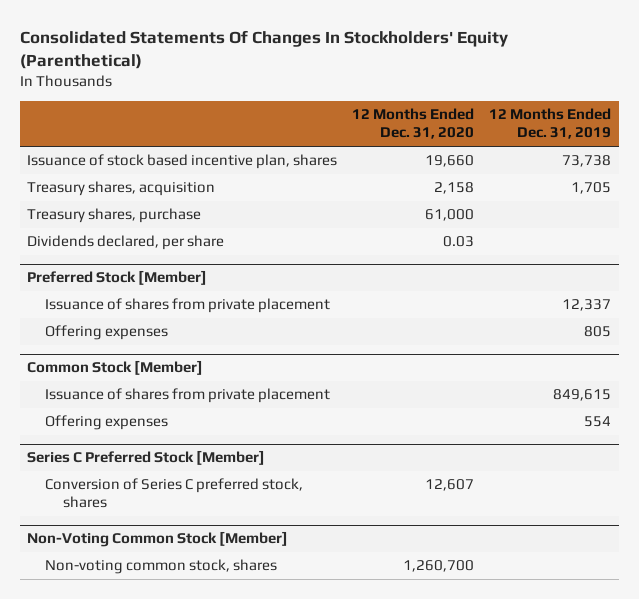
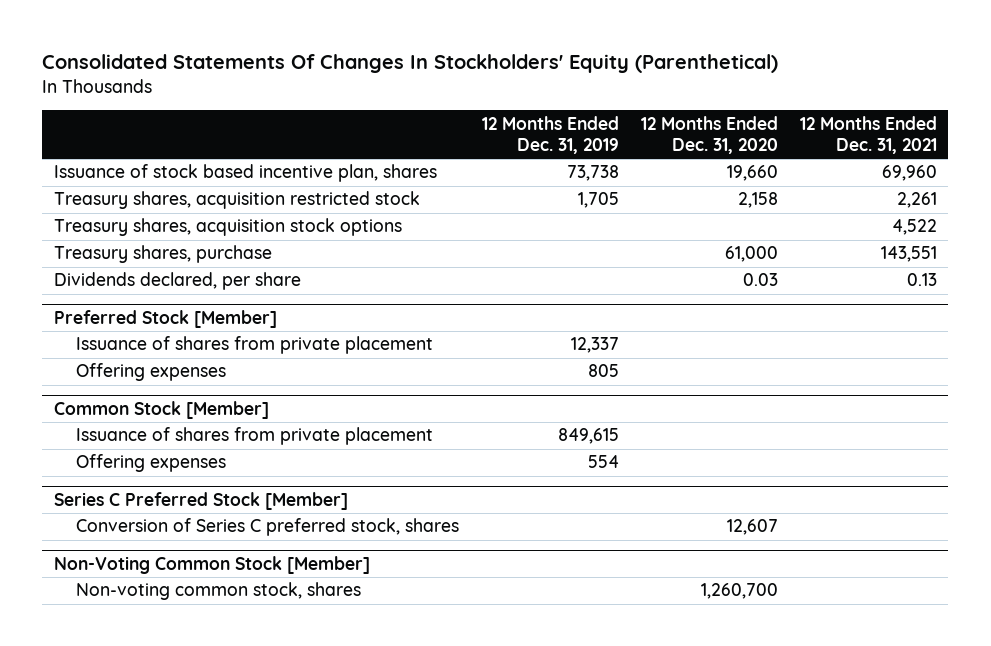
- | 12 Months Ended Dec. 31, 2020 | 12 Months Ended Dec. 31, 2019
+ | 12 Months Ended Dec. 31, 2019 | 12 Months Ended Dec. 31, 2020 | 12 Months Ended Dec. 31, 2021
- Treasury shares, acquisition | 2,158 | 1,705
+ Treasury shares, acquisition restricted stock | 1,705 | 2,158 | 2,261
+ Treasury shares, acquisition stock options | | | 4,522

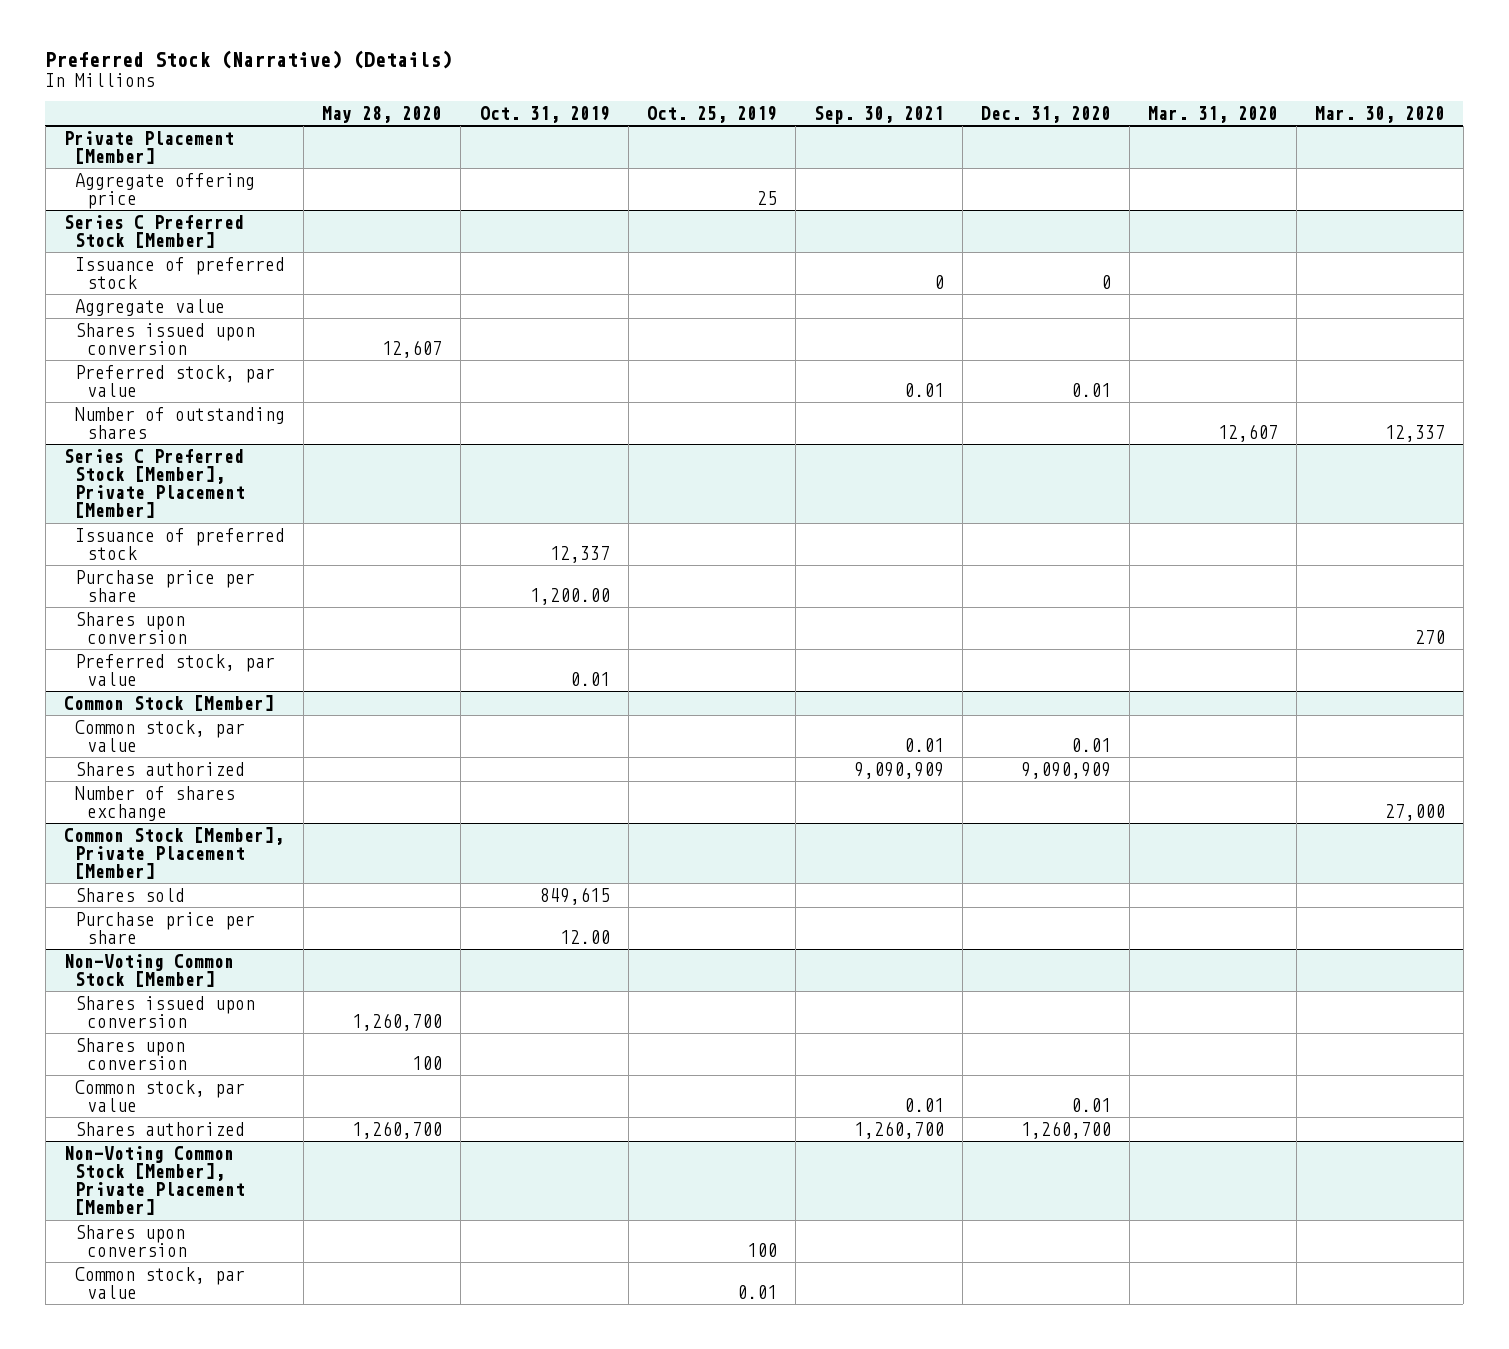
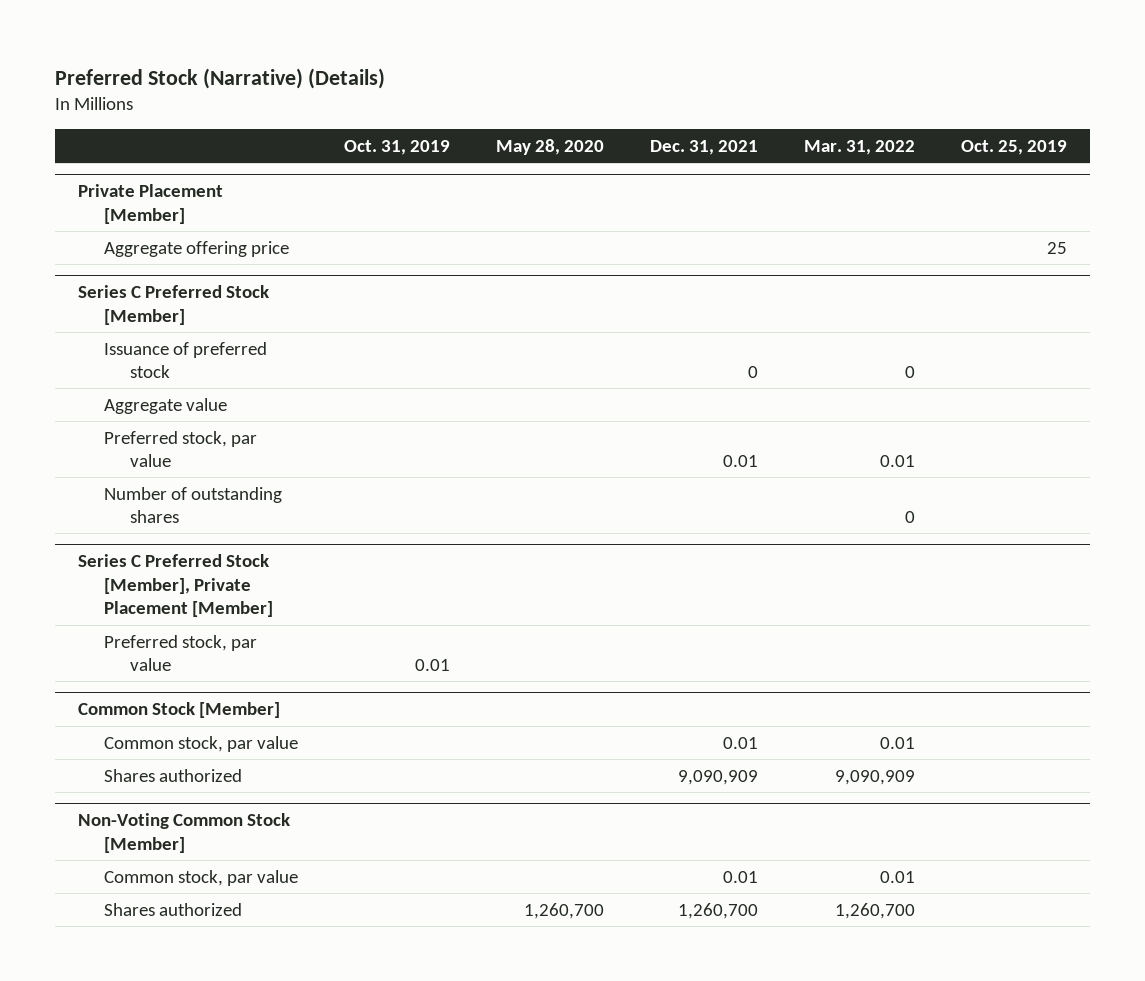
- | May 28, 2020 | Oct. 31, 2019 | Oct. 25, 2019 | Sep. 30, 2021 | Dec. 31, 2020 | Mar. 31, 2020 | Mar. 30, 2020
+ | Oct. 31, 2019 | May 28, 2020 | Dec. 31, 2021 | Mar. 31, 2022 | Oct. 25, 2019
@ Series C Preferred Stock [Member]
- Shares issued upon conversion | 12,607 | | | | | |
@ Series C Preferred Stock [Member], Private Placement [Member]
- Issuance of preferred stock | | 12,337 | | | | |
- Purchase price per share | | 1,200.00 | | | | |
- Shares upon conversion | | | | | | | 270
@ Common Stock [Member]
- Number of shares exchange | | | | | | | 27,000
- Common Stock [Member], Private Placement [Member]
- Shares sold | | 849,615 | | | | |
- Purchase price per share | | 12.00 | | | | |
@ Non-Voting Common Stock [Member]
- Shares issued upon conversion | 1,260,700 | | | | | |
- Shares upon conversion | 100 | | | | | |
- Non-Voting Common Stock [Member], Private Placement [Member]
- Shares upon conversion | | | 100 | | | |
- Common stock, par value | | | 0.01 | | | |

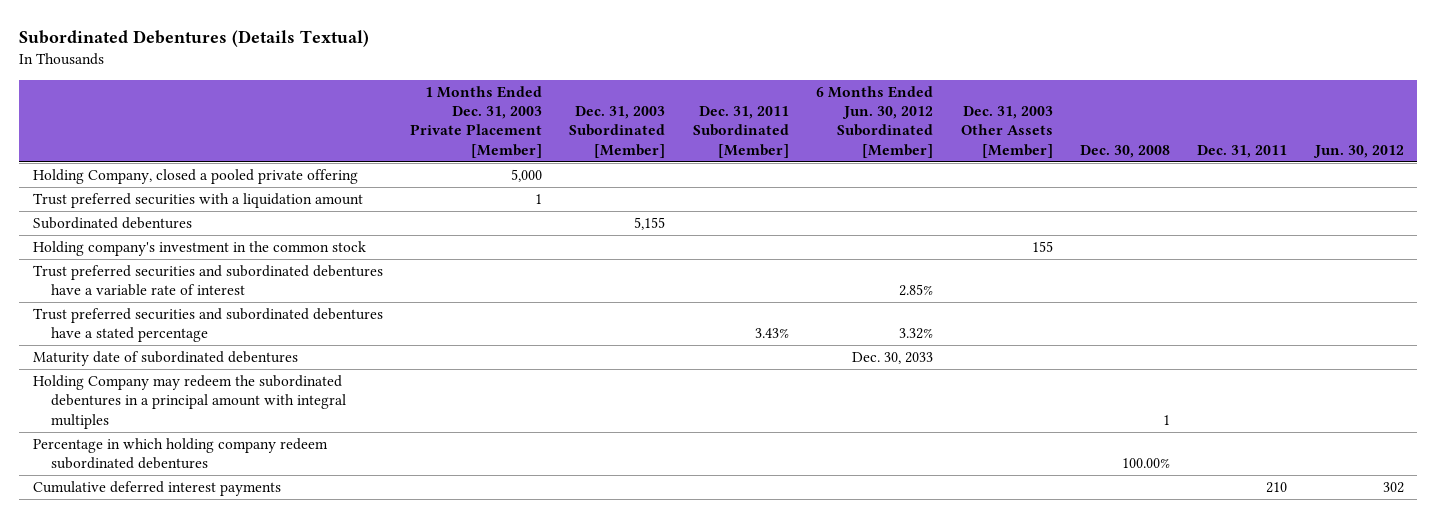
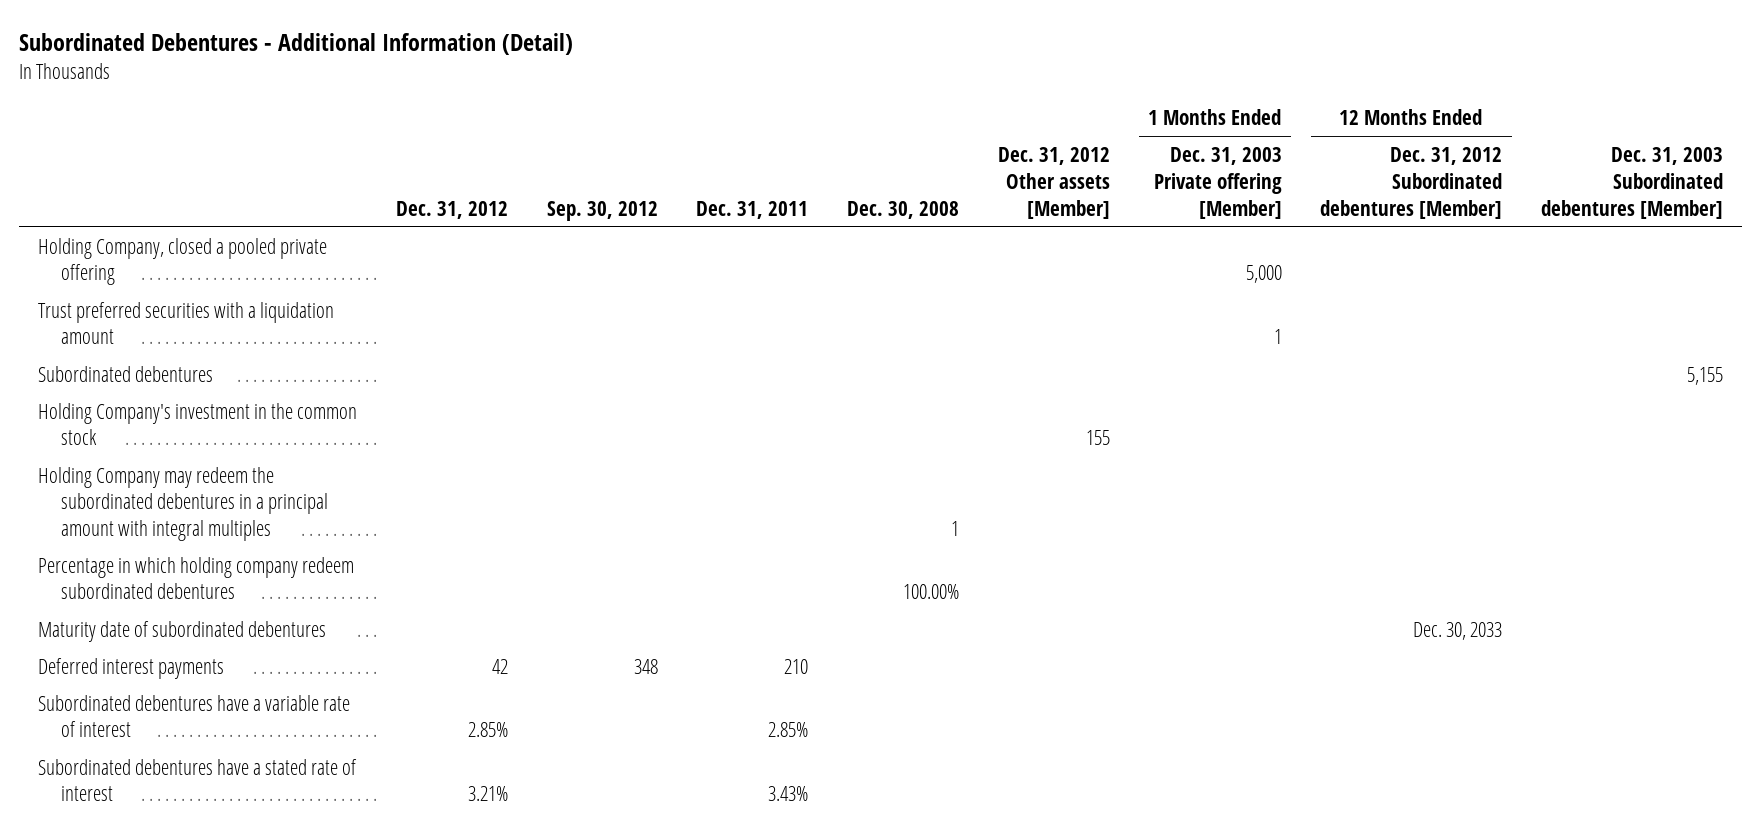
- Subordinated Debentures (Details Textual)
+ Subordinated Debentures - Additional Information (Detail)
- | 1 Months Ended Dec. 31, 2003 Private Placement [Member] | Dec. 31, 2003 Subordinated [Member] | Dec. 31, 2011 Subordinated [Member] | 6 Months Ended Jun. 30, 2012 Subordinated [Member] | Dec. 31, 2003 Other Assets [Member] | Dec. 30, 2008 | Dec. 31, 2011 | Jun. 30, 2012
+ | Dec. 31, 2012 | Sep. 30, 2012 | Dec. 31, 2011 | Dec. 30, 2008 | Dec. 31, 2012 Other assets [Member] | 1 Months Ended Dec. 31, 2003 Private offering [Member] | 12 Months Ended Dec. 31, 2012 Subordinated debentures [Member] | Dec. 31, 2003 Subordinated debentures [Member]
- Holding company's investment in the common stock | | | | | 155 | | |
- Trust preferred securities and subordinated debentures have a variable rate of interest | | | | 2.85% | | | |
- Trust preferred securities and subordinated debentures have a stated percentage | | | 3.43% | 3.32% | | | |
+ Holding Company's investment in the common stock | | | | | 155 | | |
- Cumulative deferred interest payments | | | | | | | 210 | 302
moved down: Maturity date of subordinated debentures | | | | | | | Dec. 30, 2033 |
+ Deferred interest payments | 42 | 348 | 210 | | | | |
+ Subordinated debentures have a variable rate of interest | 2.85% | | 2.85% | | | | |
+ Subordinated debentures have a stated rate of interest | 3.21% | | 3.43% | | | | |

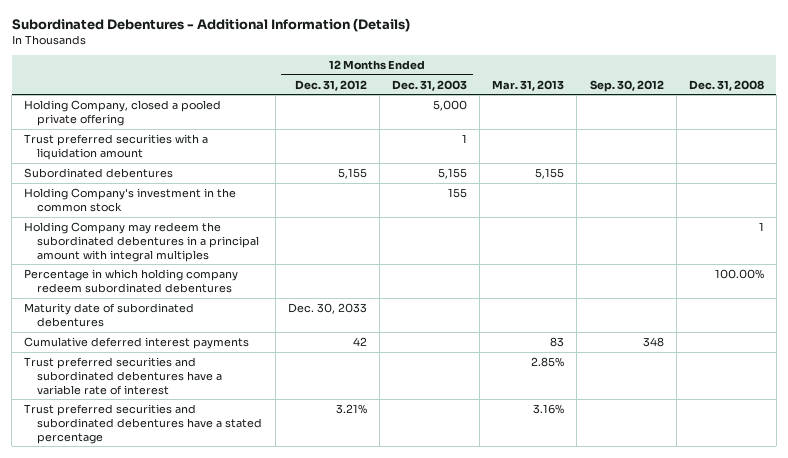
- Subordinated Debentures - Additional Information (Detail)
+ Subordinated Debentures - Additional Information (Details)
- | Dec. 31, 2012 | Sep. 30, 2012 | Dec. 31, 2011 | Dec. 30, 2008 | Dec. 31, 2012 Other assets [Member] | 1 Months Ended Dec. 31, 2003 Private offering [Member] | 12 Months Ended Dec. 31, 2012 Subordinated debentures [Member] | Dec. 31, 2003 Subordinated debentures [Member]
+ | 12 Months Ended Dec. 31, 2012 | 12 Months Ended Dec. 31, 2003 | Mar. 31, 2013 | Sep. 30, 2012 | Dec. 31, 2008
- Deferred interest payments | 42 | 348 | 210 | | | | |
- Subordinated debentures have a variable rate of interest | 2.85% | | 2.85% | | | | |
- Subordinated debentures have a stated rate of interest | 3.21% | | 3.43% | | | | |
+ Cumulative deferred interest payments | 42 | | 83 | 348 |
+ Trust preferred securities and subordinated debentures have a variable rate of interest | | | 2.85% | |
+ Trust preferred securities and subordinated debentures have a stated percentage | 3.21% | | 3.16% | |

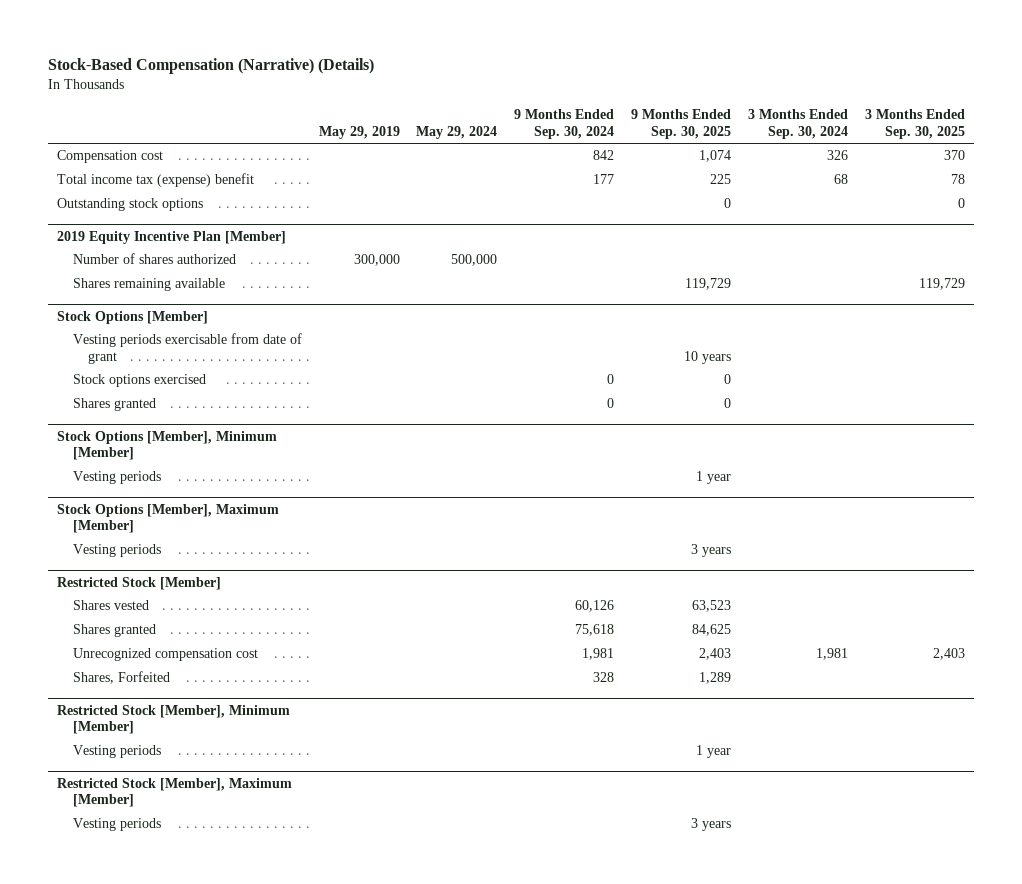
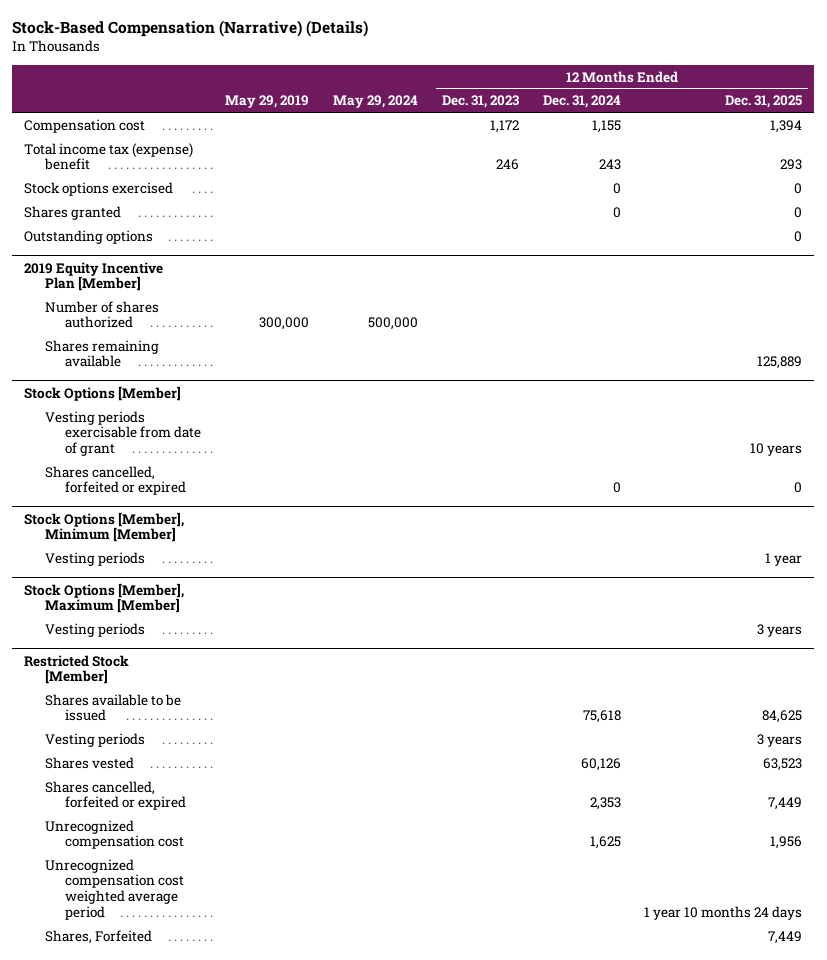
- | May 29, 2019 | May 29, 2024 | 9 Months Ended Sep. 30, 2024 | 9 Months Ended Sep. 30, 2025 | 3 Months Ended Sep. 30, 2024 | 3 Months Ended Sep. 30, 2025
+ | May 29, 2019 | May 29, 2024 | 12 Months Ended Dec. 31, 2023 | 12 Months Ended Dec. 31, 2024 | 12 Months Ended Dec. 31, 2025
- Outstanding stock options | | | | 0 | | 0
+ Stock options exercised | | | | 0 | 0
+ Shares granted | | | | 0 | 0
+ Outstanding options | | | | | 0
@ Stock Options [Member]
- Stock options exercised | | | 0 | 0 | |
- Shares granted | | | 0 | 0 | |
+ Shares cancelled, forfeited or expired | | | | 0 | 0
@ Restricted Stock [Member]
+ Shares available to be issued | | | | 75,618 | 84,625
+ Vesting periods | | | | | 3 years
- Shares granted | | | 75,618 | 84,625 | |
+ Shares cancelled, forfeited or expired | | | | 2,353 | 7,449
+ Unrecognized compensation cost weighted average period | | | | | 1 year 10 months 24 days
- Restricted Stock [Member], Minimum [Member]
- Vesting periods | | | | 1 year | |
- Restricted Stock [Member], Maximum [Member]
- Vesting periods | | | | 3 years | |

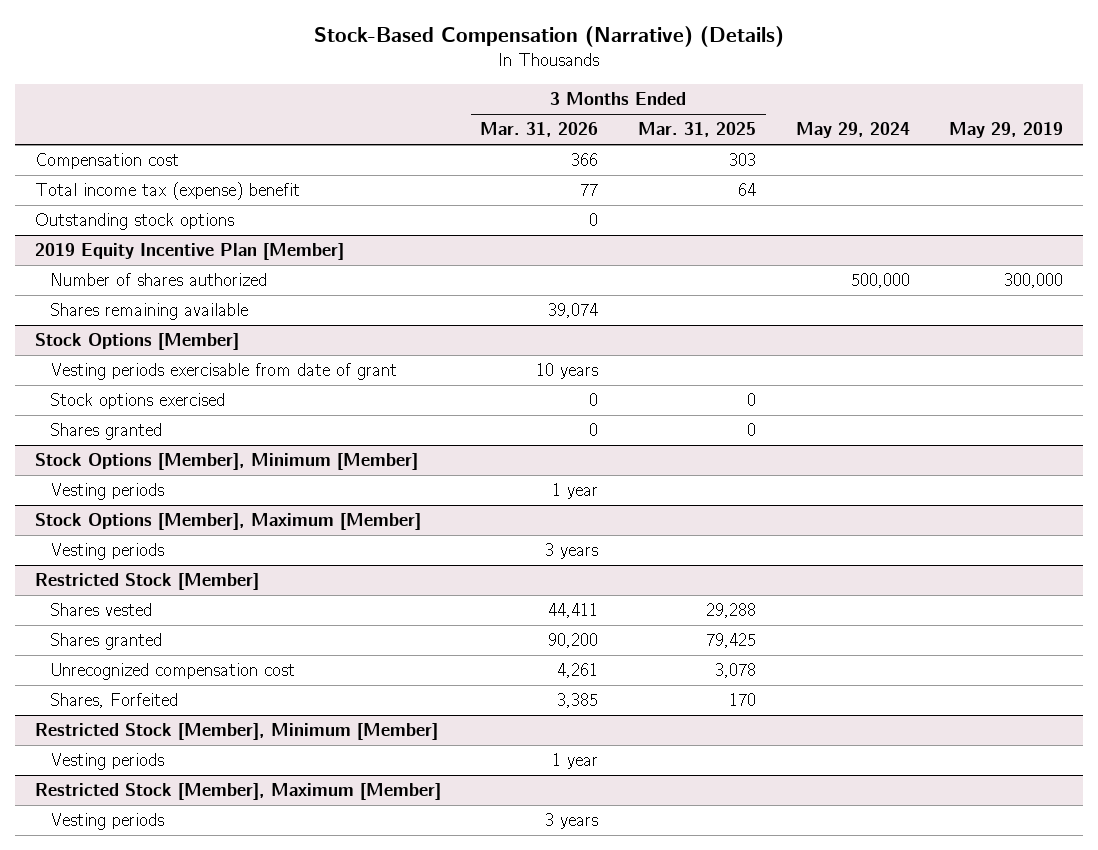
- | May 29, 2019 | May 29, 2024 | 12 Months Ended Dec. 31, 2023 | 12 Months Ended Dec. 31, 2024 | 12 Months Ended Dec. 31, 2025
+ | 3 Months Ended Mar. 31, 2026 | 3 Months Ended Mar. 31, 2025 | May 29, 2024 | May 29, 2019
- Stock options exercised | | | | 0 | 0
- Shares granted | | | | 0 | 0
- Outstanding options | | | | | 0
+ Outstanding stock options | 0 | | |
@ Stock Options [Member]
- Shares cancelled, forfeited or expired | | | | 0 | 0
+ Stock options exercised | 0 | 0 | |
+ Shares granted | 0 | 0 | |
@ Restricted Stock [Member]
- Shares available to be issued | | | | 75,618 | 84,625
- Vesting periods | | | | | 3 years
- Shares cancelled, forfeited or expired | | | | 2,353 | 7,449
+ Shares granted | 90,200 | 79,425 | |
- Unrecognized compensation cost weighted average period | | | | | 1 year 10 months 24 days
+ Restricted Stock [Member], Minimum [Member]
+ Vesting periods | 1 year | | |
+ Restricted Stock [Member], Maximum [Member]
+ Vesting periods | 3 years | | |

